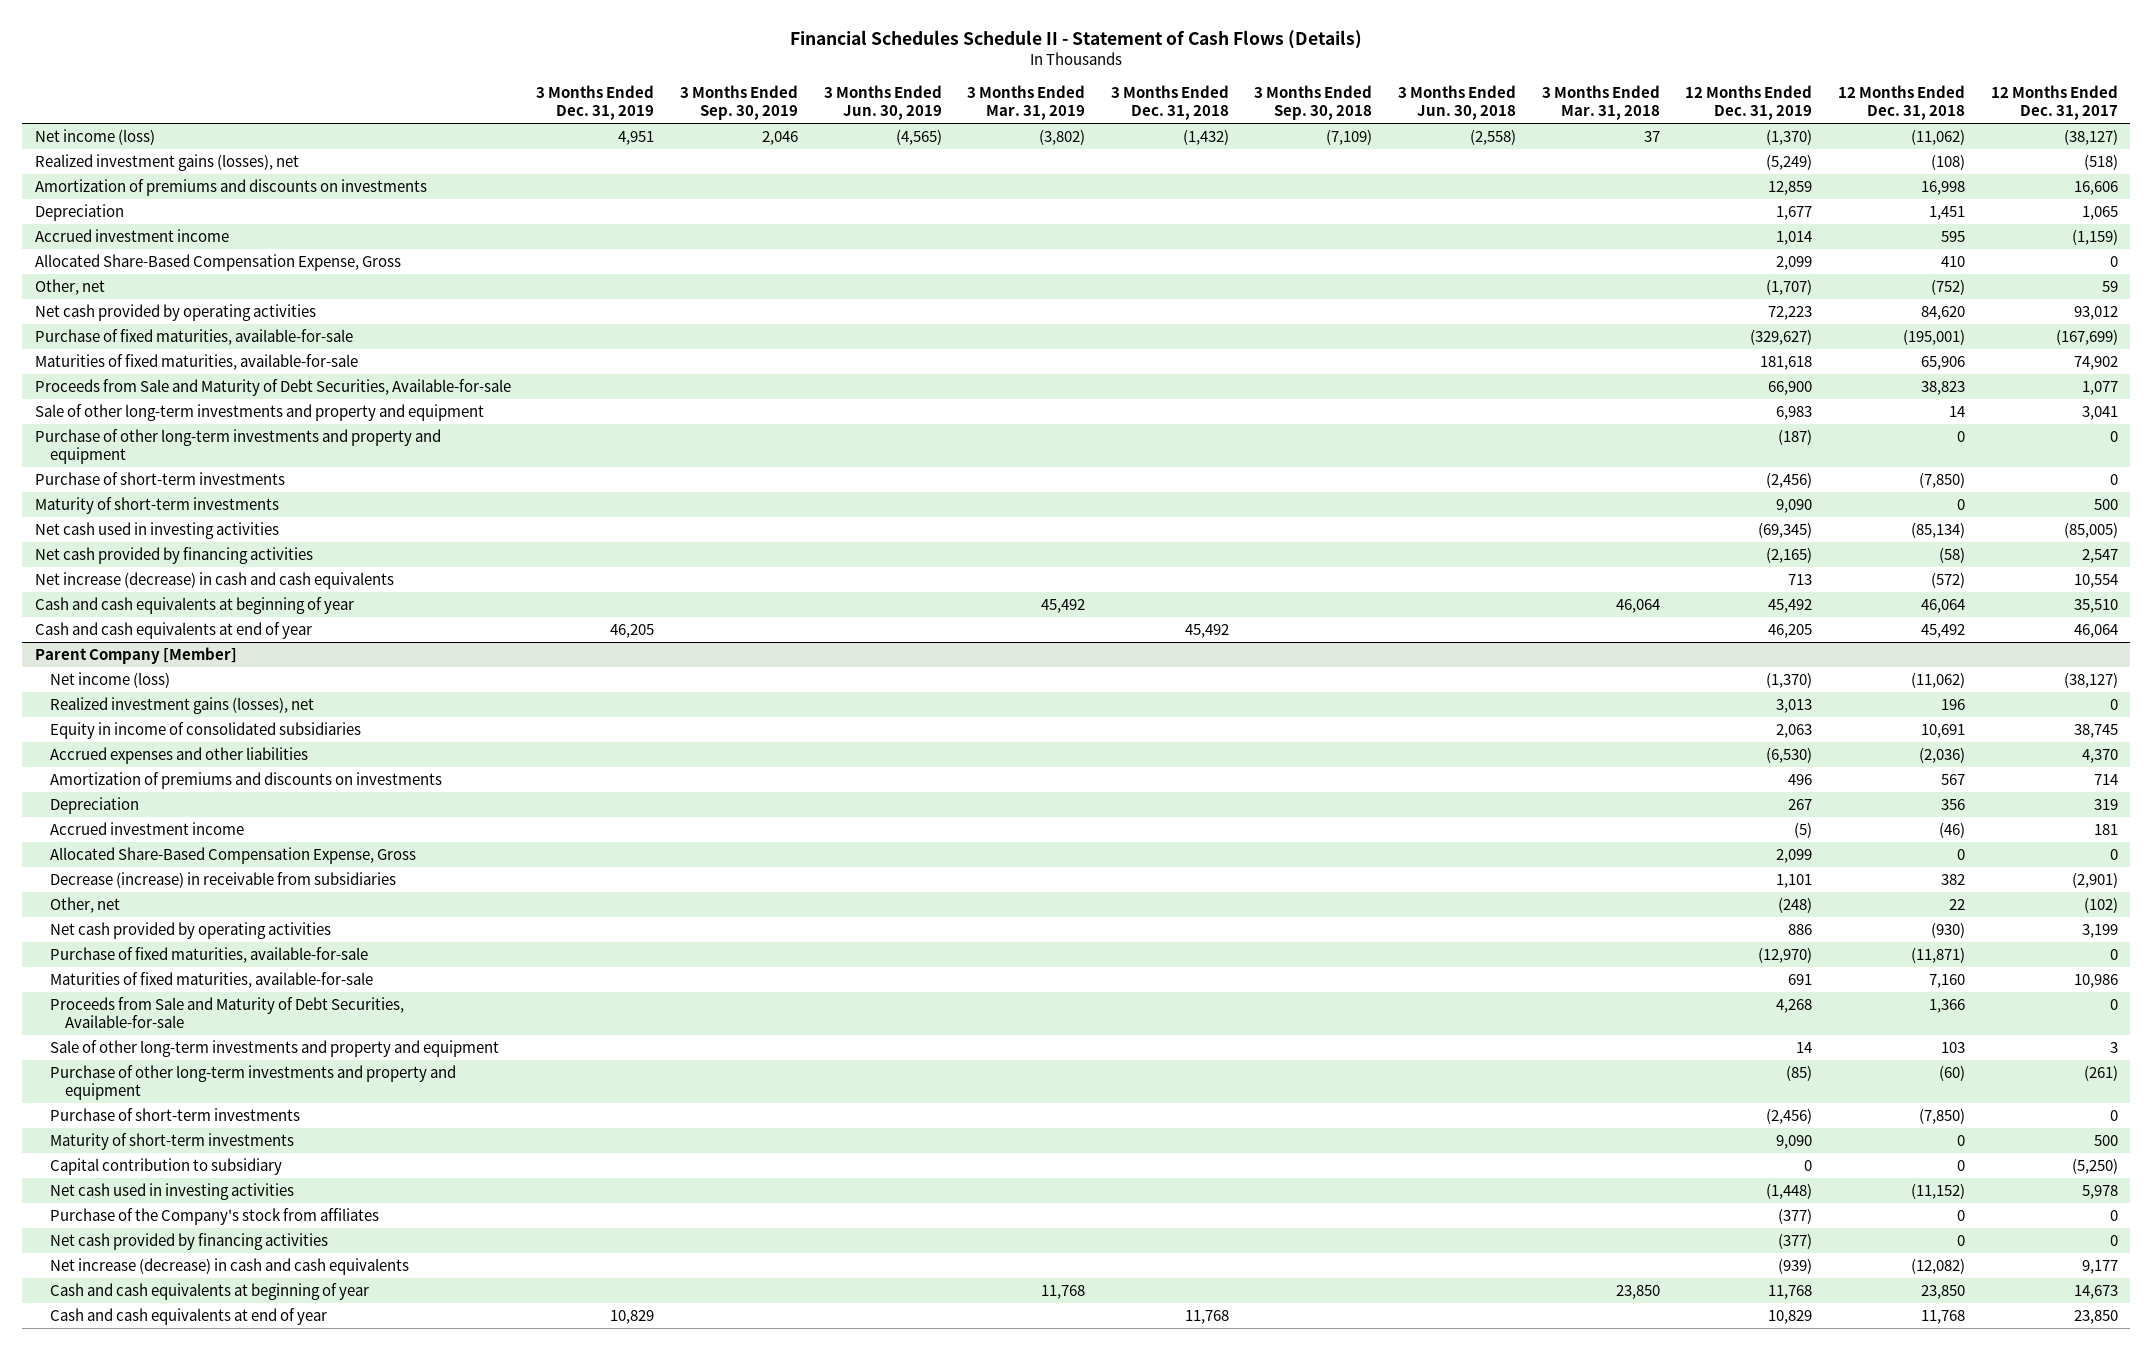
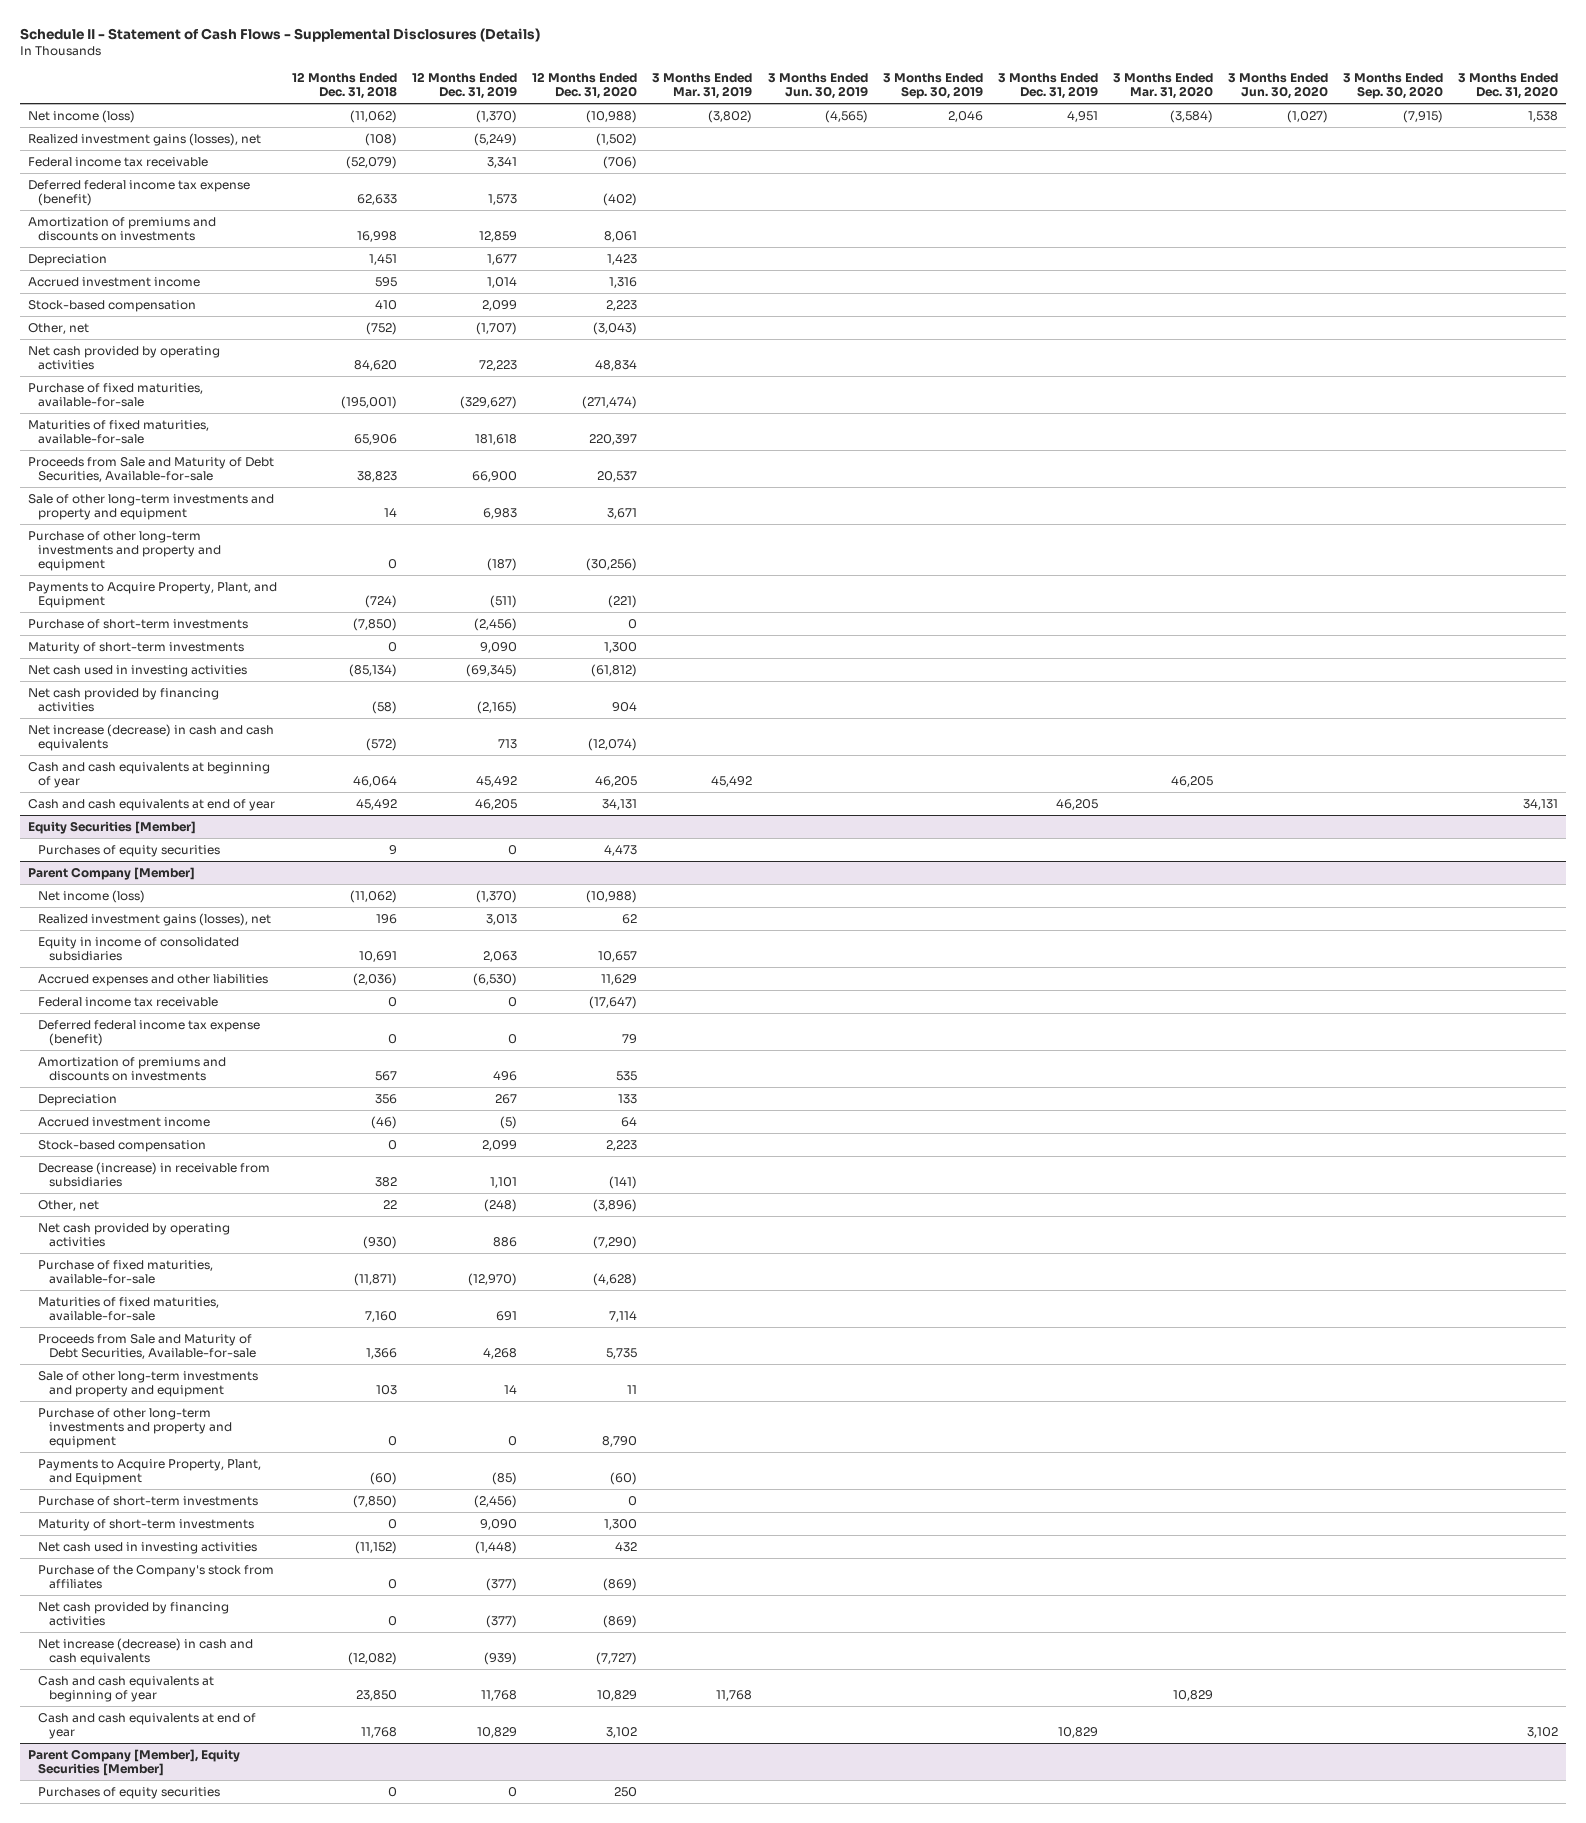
- Financial Schedules Schedule II - Statement of Cash Flows (Details)
+ Schedule II - Statement of Cash Flows - Supplemental Disclosures (Details)
- | 3 Months Ended Dec. 31, 2019 | 3 Months Ended Sep. 30, 2019 | 3 Months Ended Jun. 30, 2019 | 3 Months Ended Mar. 31, 2019 | 3 Months Ended Dec. 31, 2018 | 3 Months Ended Sep. 30, 2018 | 3 Months Ended Jun. 30, 2018 | 3 Months Ended Mar. 31, 2018 | 12 Months Ended Dec. 31, 2019 | 12 Months Ended Dec. 31, 2018 | 12 Months Ended Dec. 31, 2017
+ | 12 Months Ended Dec. 31, 2018 | 12 Months Ended Dec. 31, 2019 | 12 Months Ended Dec. 31, 2020 | 3 Months Ended Mar. 31, 2019 | 3 Months Ended Jun. 30, 2019 | 3 Months Ended Sep. 30, 2019 | 3 Months Ended Dec. 31, 2019 | 3 Months Ended Mar. 31, 2020 | 3 Months Ended Jun. 30, 2020 | 3 Months Ended Sep. 30, 2020 | 3 Months Ended Dec. 31, 2020
+ Federal income tax receivable | (52,079) | 3,341 | (706) | | | | | | | |
+ Deferred federal income tax expense (benefit) | 62,633 | 1,573 | (402) | | | | | | | |
- Allocated Share-Based Compensation Expense, Gross | | | | | | | | | 2,099 | 410 | 0
+ Stock-based compensation | 410 | 2,099 | 2,223 | | | | | | | |
+ Payments to Acquire Property, Plant, and Equipment | (724) | (511) | (221) | | | | | | | |
+ Equity Securities [Member]
+ Purchases of equity securities | 9 | 0 | 4,473 | | | | | | | |
@ Parent Company [Member]
+ Federal income tax receivable | 0 | 0 | (17,647) | | | | | | | |
+ Deferred federal income tax expense (benefit) | 0 | 0 | 79 | | | | | | | |
- Allocated Share-Based Compensation Expense, Gross | | | | | | | | | 2,099 | 0 | 0
+ Stock-based compensation | 0 | 2,099 | 2,223 | | | | | | | |
- Purchase of other long-term investments and property and equipment | | | | | | | | | (85) | (60) | (261)
+ Purchase of other long-term investments and property and equipment | 0 | 0 | 8,790 | | | | | | | |
+ Payments to Acquire Property, Plant, and Equipment | (60) | (85) | (60) | | | | | | | |
- Capital contribution to subsidiary | | | | | | | | | 0 | 0 | (5,250)
+ Parent Company [Member], Equity Securities [Member]
+ Purchases of equity securities | 0 | 0 | 250 | | | | | | | |

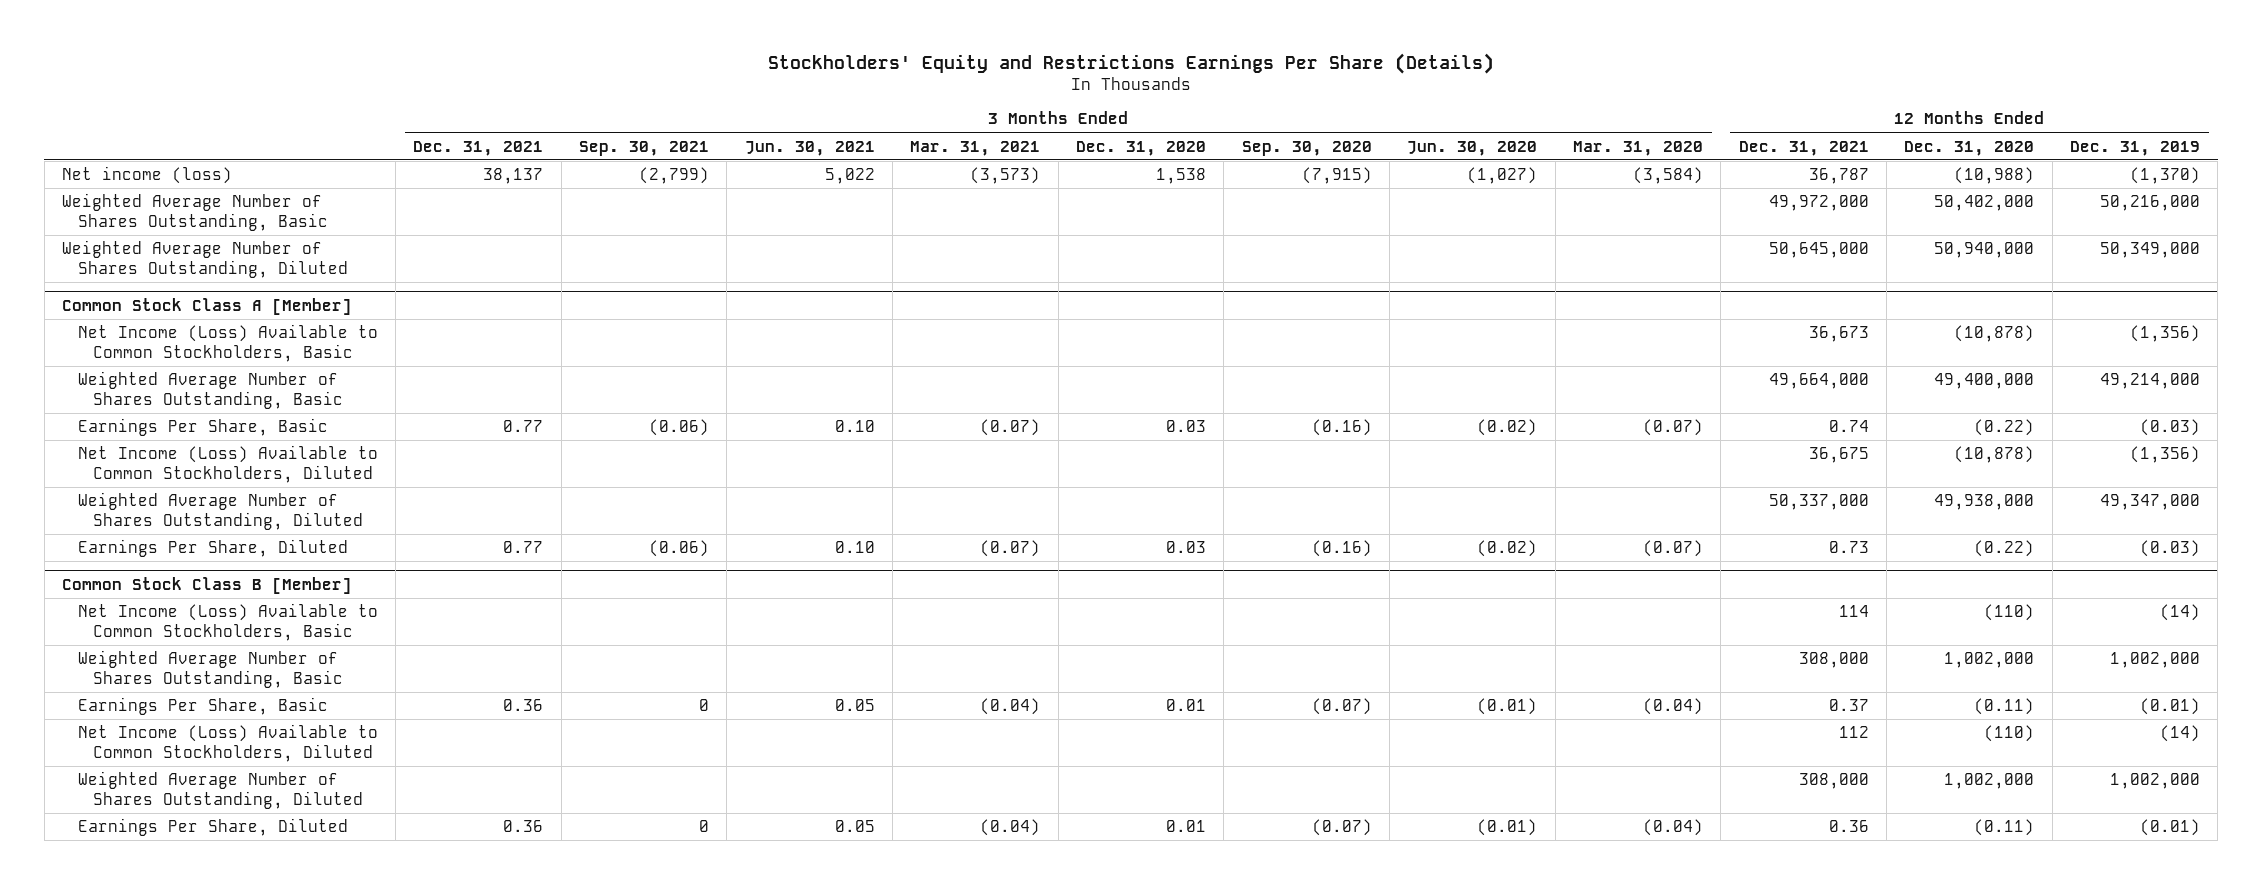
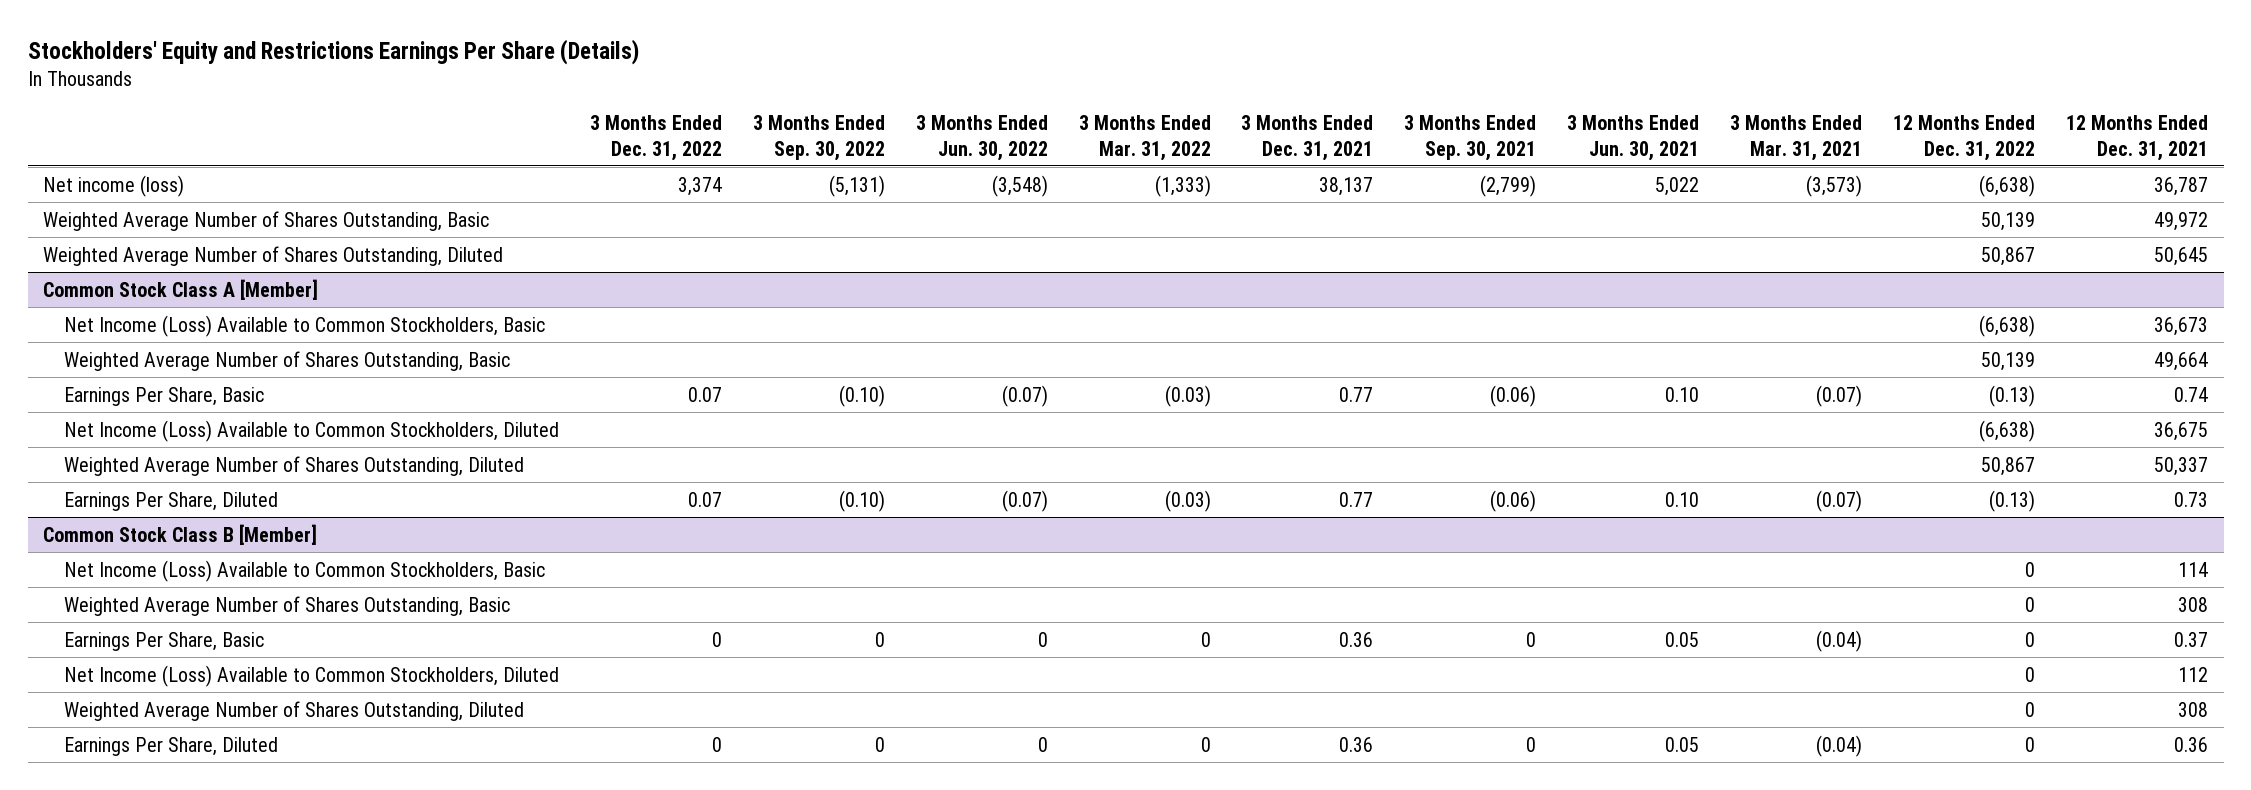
- | 3 Months Ended Dec. 31, 2021 | 3 Months Ended Sep. 30, 2021 | 3 Months Ended Jun. 30, 2021 | 3 Months Ended Mar. 31, 2021 | 3 Months Ended Dec. 31, 2020 | 3 Months Ended Sep. 30, 2020 | 3 Months Ended Jun. 30, 2020 | 3 Months Ended Mar. 31, 2020 | 12 Months Ended Dec. 31, 2021 | 12 Months Ended Dec. 31, 2020 | 12 Months Ended Dec. 31, 2019
+ | 3 Months Ended Dec. 31, 2022 | 3 Months Ended Sep. 30, 2022 | 3 Months Ended Jun. 30, 2022 | 3 Months Ended Mar. 31, 2022 | 3 Months Ended Dec. 31, 2021 | 3 Months Ended Sep. 30, 2021 | 3 Months Ended Jun. 30, 2021 | 3 Months Ended Mar. 31, 2021 | 12 Months Ended Dec. 31, 2022 | 12 Months Ended Dec. 31, 2021
- Weighted Average Number of Shares Outstanding, Basic | | | | | | | | | 49,972,000 | 50,402,000 | 50,216,000
- Weighted Average Number of Shares Outstanding, Diluted | | | | | | | | | 50,645,000 | 50,940,000 | 50,349,000
+ Weighted Average Number of Shares Outstanding, Basic | | | | | | | | | 50,139 | 49,972
+ Weighted Average Number of Shares Outstanding, Diluted | | | | | | | | | 50,867 | 50,645
@ Common Stock Class A [Member]
- Weighted Average Number of Shares Outstanding, Basic | | | | | | | | | 49,664,000 | 49,400,000 | 49,214,000
+ Weighted Average Number of Shares Outstanding, Basic | | | | | | | | | 50,139 | 49,664
- Weighted Average Number of Shares Outstanding, Diluted | | | | | | | | | 50,337,000 | 49,938,000 | 49,347,000
+ Weighted Average Number of Shares Outstanding, Diluted | | | | | | | | | 50,867 | 50,337
@ Common Stock Class B [Member]
- Weighted Average Number of Shares Outstanding, Basic | | | | | | | | | 308,000 | 1,002,000 | 1,002,000
+ Weighted Average Number of Shares Outstanding, Basic | | | | | | | | | 0 | 308
- Weighted Average Number of Shares Outstanding, Diluted | | | | | | | | | 308,000 | 1,002,000 | 1,002,000
+ Weighted Average Number of Shares Outstanding, Diluted | | | | | | | | | 0 | 308

